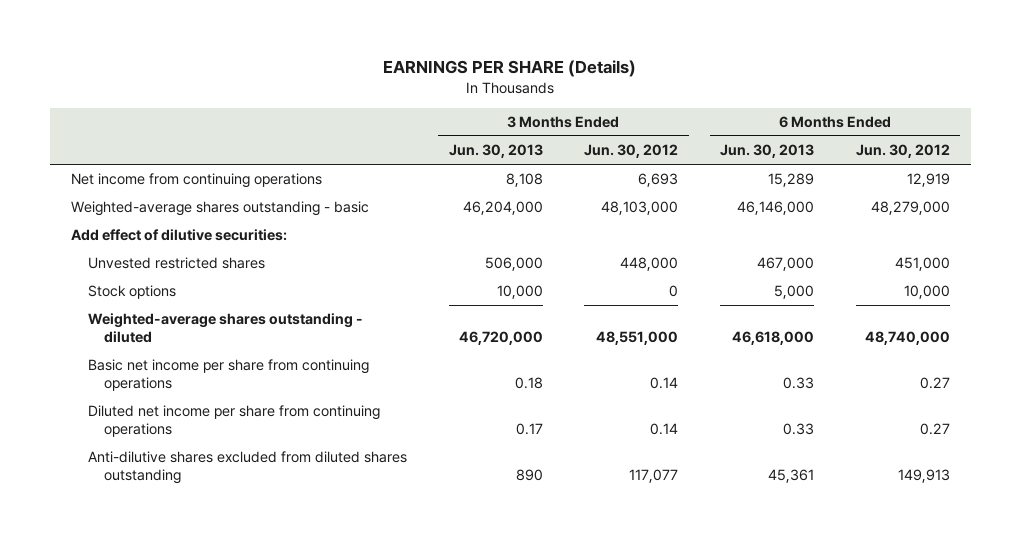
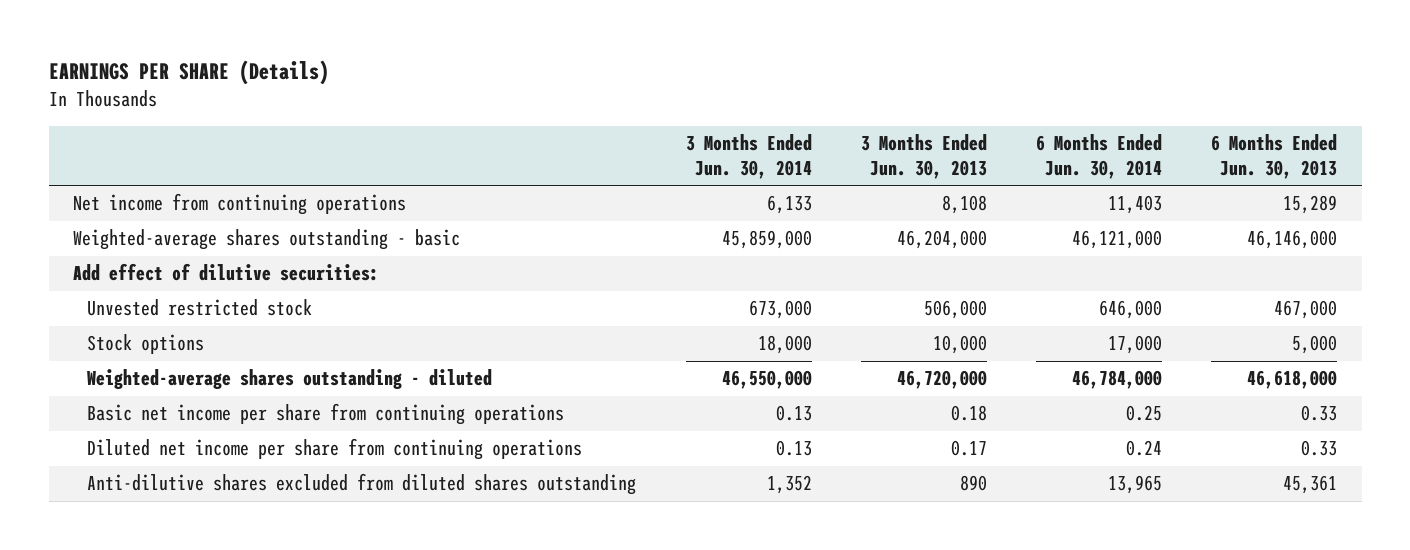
- | 3 Months Ended Jun. 30, 2013 | 3 Months Ended Jun. 30, 2012 | 6 Months Ended Jun. 30, 2013 | 6 Months Ended Jun. 30, 2012
+ | 3 Months Ended Jun. 30, 2014 | 3 Months Ended Jun. 30, 2013 | 6 Months Ended Jun. 30, 2014 | 6 Months Ended Jun. 30, 2013
- Unvested restricted shares | 506,000 | 448,000 | 467,000 | 451,000
+ Unvested restricted stock | 673,000 | 506,000 | 646,000 | 467,000

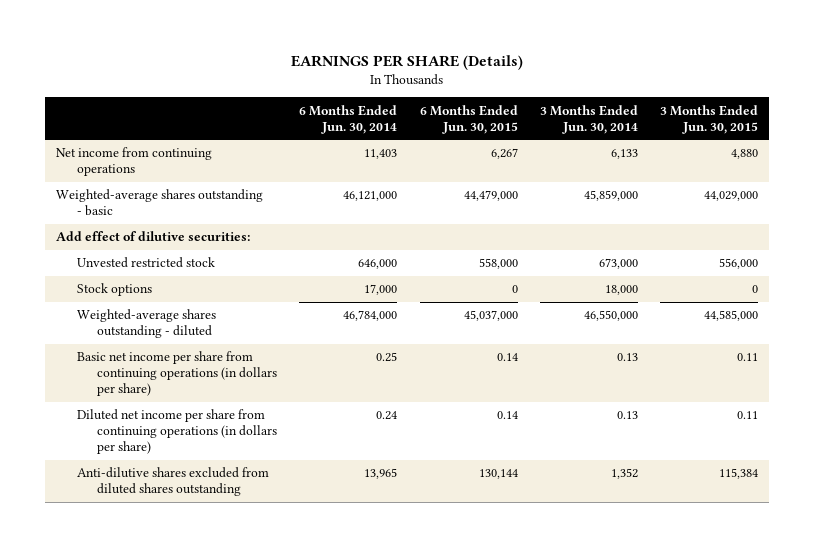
- | 3 Months Ended Jun. 30, 2014 | 3 Months Ended Jun. 30, 2013 | 6 Months Ended Jun. 30, 2014 | 6 Months Ended Jun. 30, 2013
+ | 6 Months Ended Jun. 30, 2014 | 6 Months Ended Jun. 30, 2015 | 3 Months Ended Jun. 30, 2014 | 3 Months Ended Jun. 30, 2015
- Basic net income per share from continuing operations | 0.13 | 0.18 | 0.25 | 0.33
- Diluted net income per share from continuing operations | 0.13 | 0.17 | 0.24 | 0.33
+ Basic net income per share from continuing operations (in dollars per share) | 0.25 | 0.14 | 0.13 | 0.11
+ Diluted net income per share from continuing operations (in dollars per share) | 0.24 | 0.14 | 0.13 | 0.11

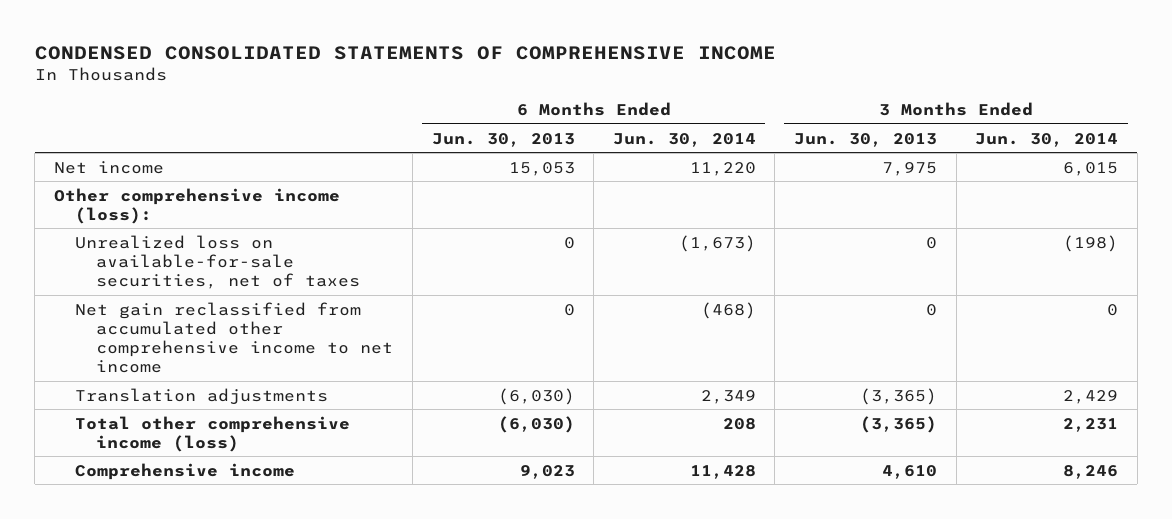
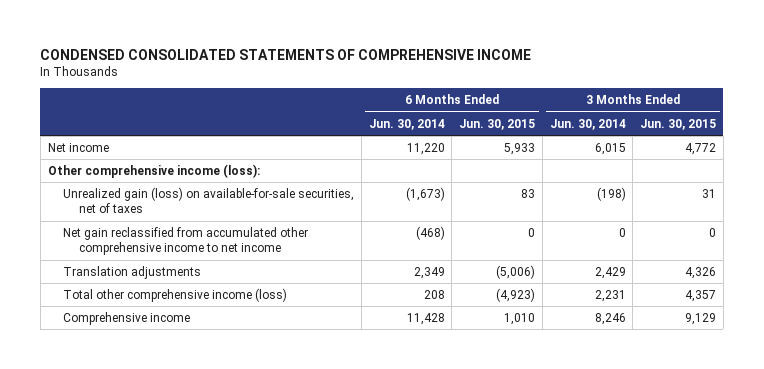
- | 6 Months Ended Jun. 30, 2013 | 6 Months Ended Jun. 30, 2014 | 3 Months Ended Jun. 30, 2013 | 3 Months Ended Jun. 30, 2014
+ | 6 Months Ended Jun. 30, 2014 | 6 Months Ended Jun. 30, 2015 | 3 Months Ended Jun. 30, 2014 | 3 Months Ended Jun. 30, 2015
- Unrealized loss on available-for-sale securities, net of taxes | 0 | (1,673) | 0 | (198)
+ Unrealized gain (loss) on available-for-sale securities, net of taxes | (1,673) | 83 | (198) | 31

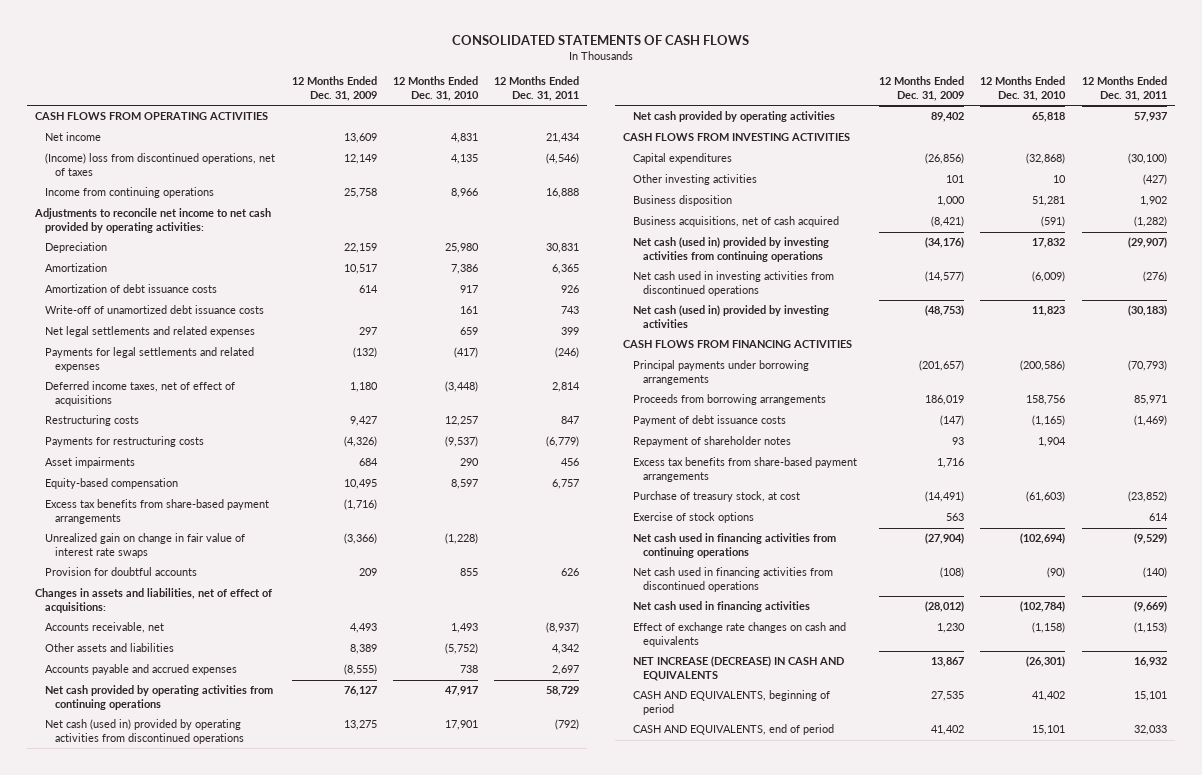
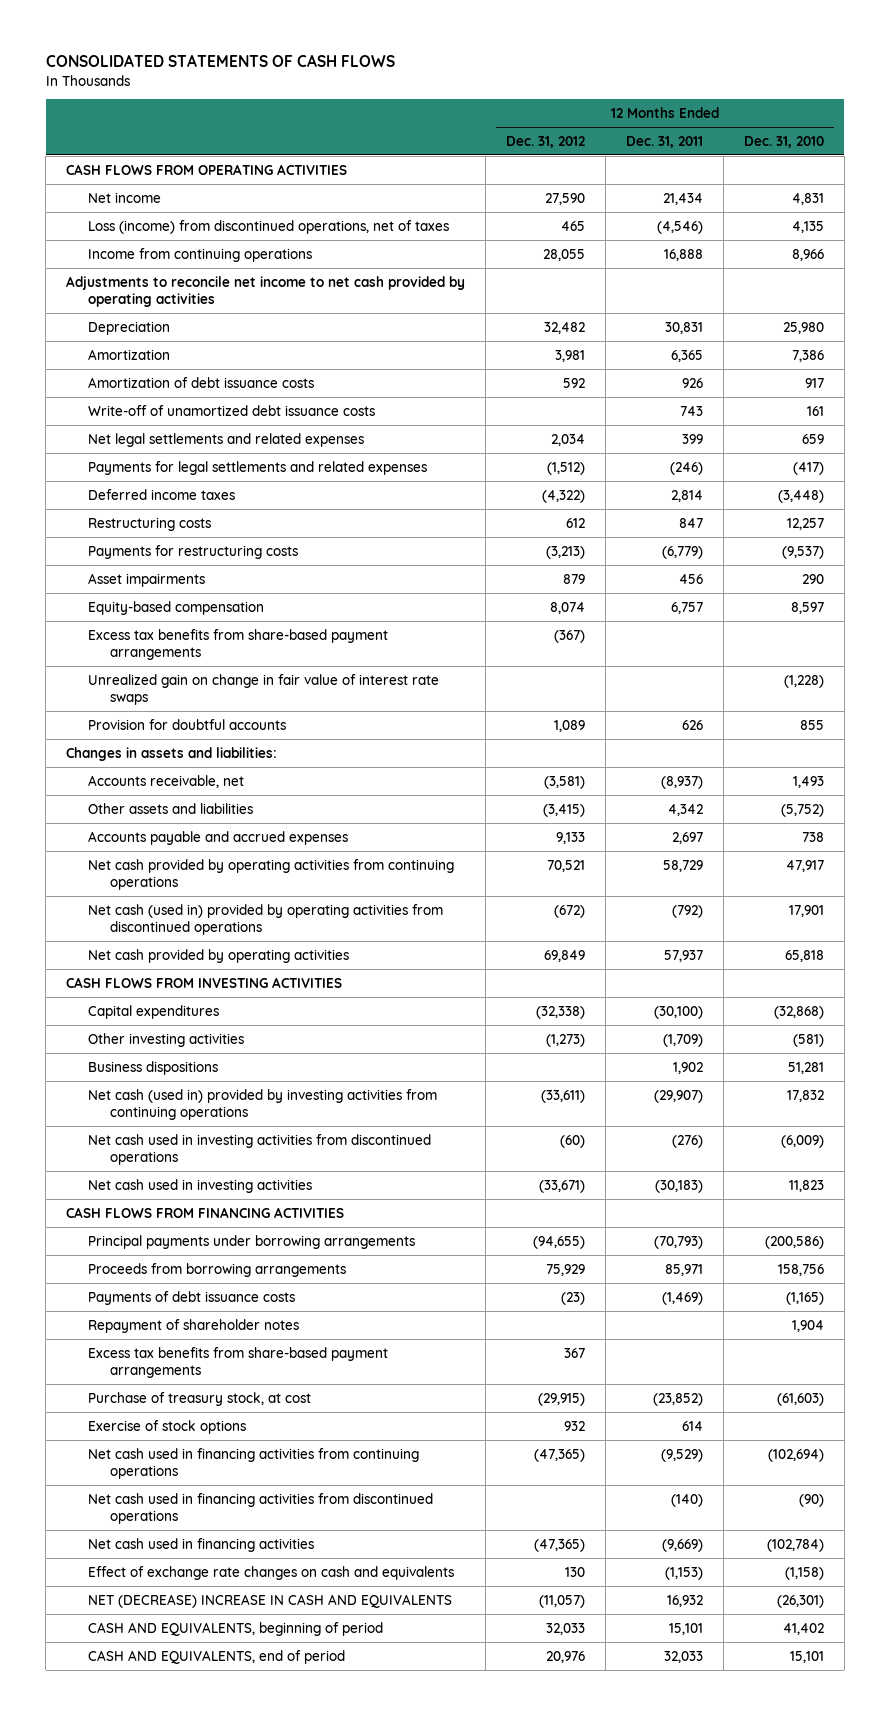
- | 12 Months Ended Dec. 31, 2009 | 12 Months Ended Dec. 31, 2010 | 12 Months Ended Dec. 31, 2011
+ | 12 Months Ended Dec. 31, 2012 | 12 Months Ended Dec. 31, 2011 | 12 Months Ended Dec. 31, 2010
- (Income) loss from discontinued operations, net of taxes | 12,149 | 4,135 | (4,546)
+ Loss (income) from discontinued operations, net of taxes | 465 | (4,546) | 4,135
- Adjustments to reconcile net income to net cash provided by operating activities:
+ Adjustments to reconcile net income to net cash provided by operating activities
- Deferred income taxes, net of effect of acquisitions | 1,180 | (3,448) | 2,814
+ Deferred income taxes | (4,322) | 2,814 | (3,448)
- Changes in assets and liabilities, net of effect of acquisitions:
+ Changes in assets and liabilities:
- Other investing activities | 101 | 10 | (427)
- Business disposition | 1,000 | 51,281 | 1,902
- Business acquisitions, net of cash acquired | (8,421) | (591) | (1,282)
+ Other investing activities | (1,273) | (1,709) | (581)
+ Business dispositions | | 1,902 | 51,281
- Net cash (used in) provided by investing activities | (48,753) | 11,823 | (30,183)
+ Net cash used in investing activities | (33,671) | (30,183) | 11,823
- Payment of debt issuance costs | (147) | (1,165) | (1,469)
+ Payments of debt issuance costs | (23) | (1,469) | (1,165)
- NET INCREASE (DECREASE) IN CASH AND EQUIVALENTS | 13,867 | (26,301) | 16,932
+ NET (DECREASE) INCREASE IN CASH AND EQUIVALENTS | (11,057) | 16,932 | (26,301)

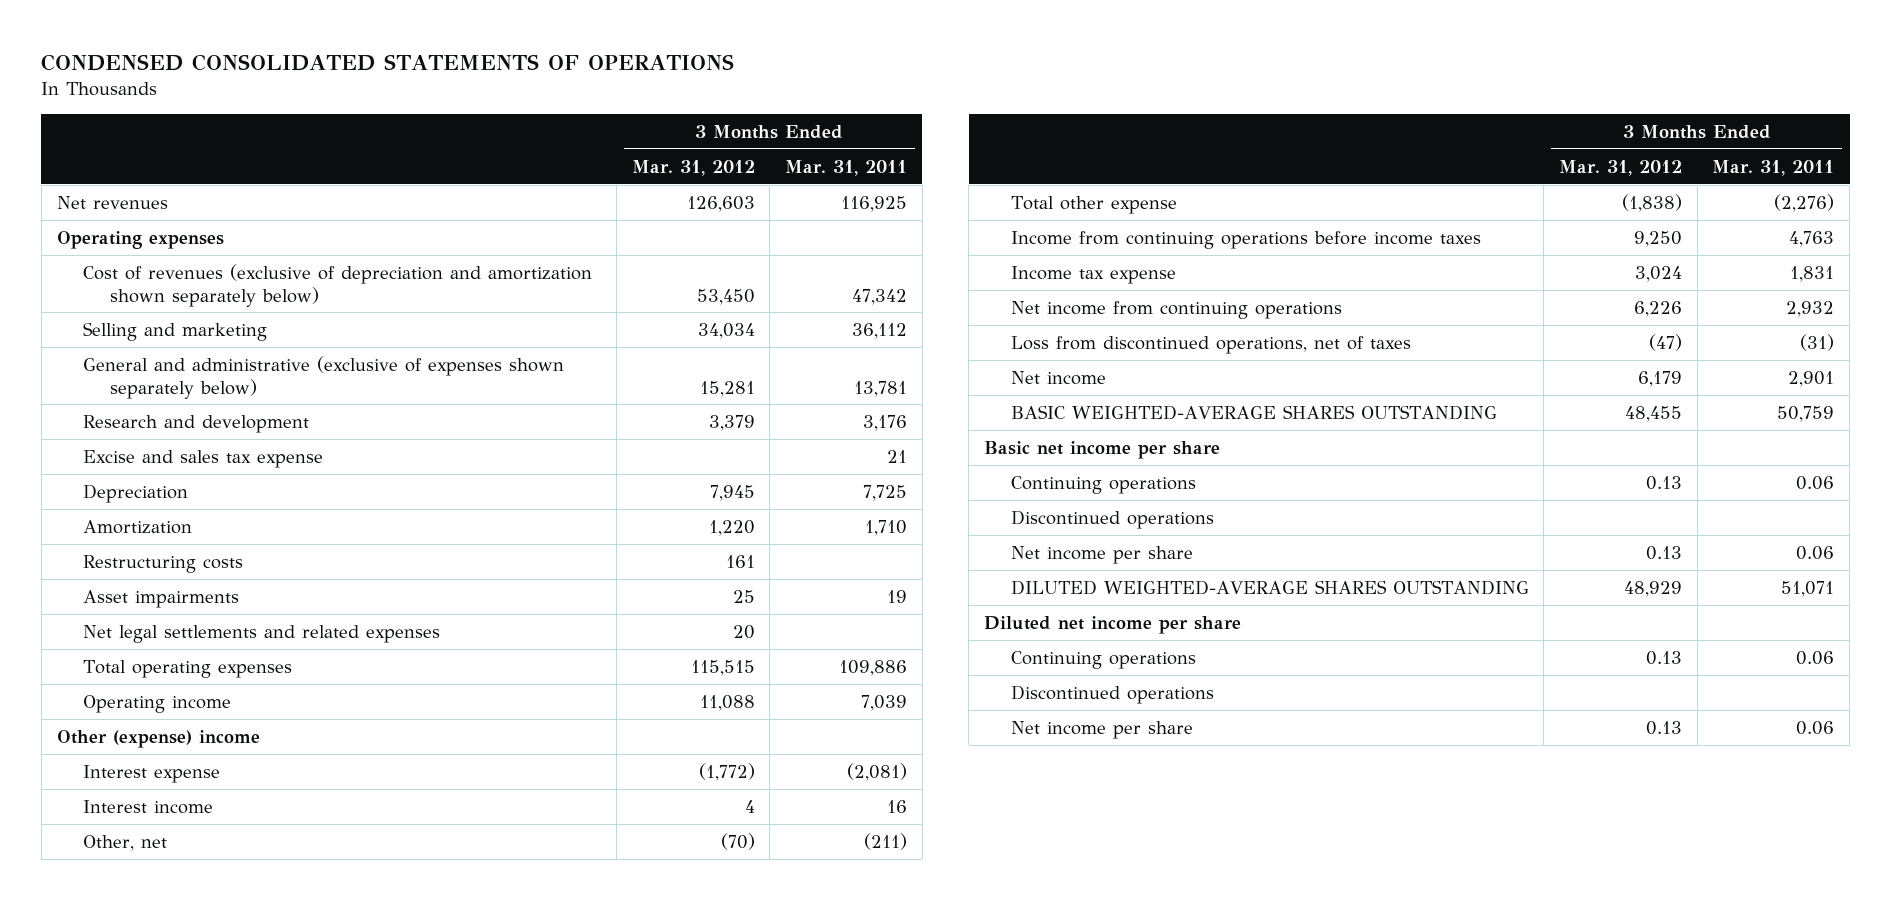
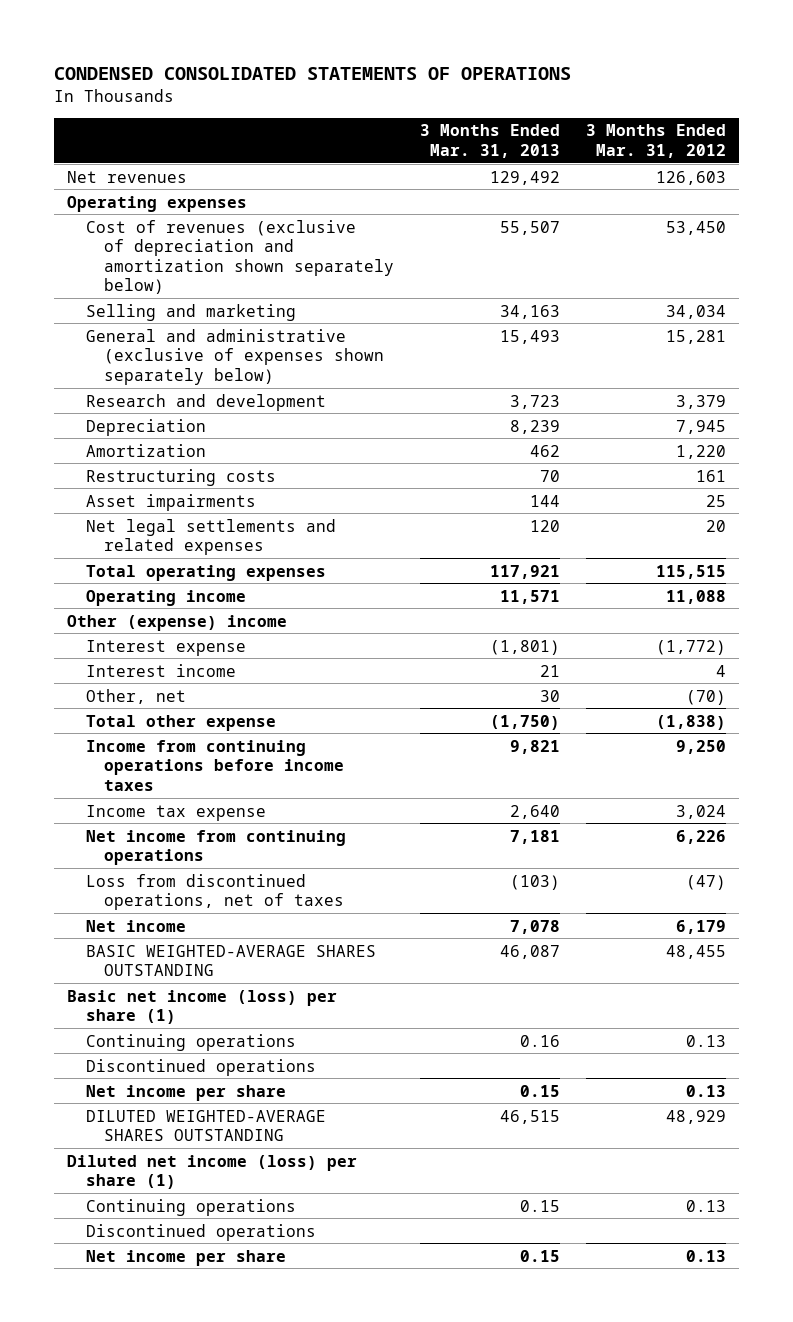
- | 3 Months Ended Mar. 31, 2012 | 3 Months Ended Mar. 31, 2011
+ | 3 Months Ended Mar. 31, 2013 | 3 Months Ended Mar. 31, 2012
- Excise and sales tax expense | | 21
- Basic net income per share
+ Basic net income (loss) per share (1)
- Diluted net income per share
+ Diluted net income (loss) per share (1)

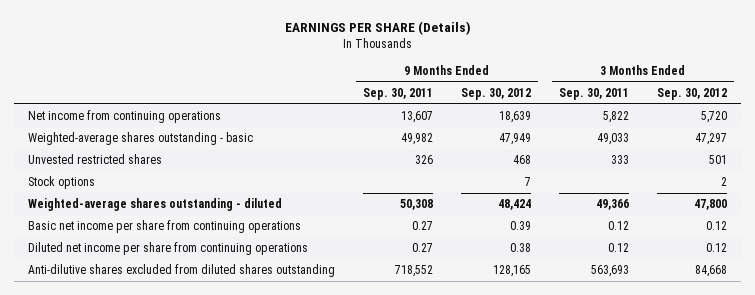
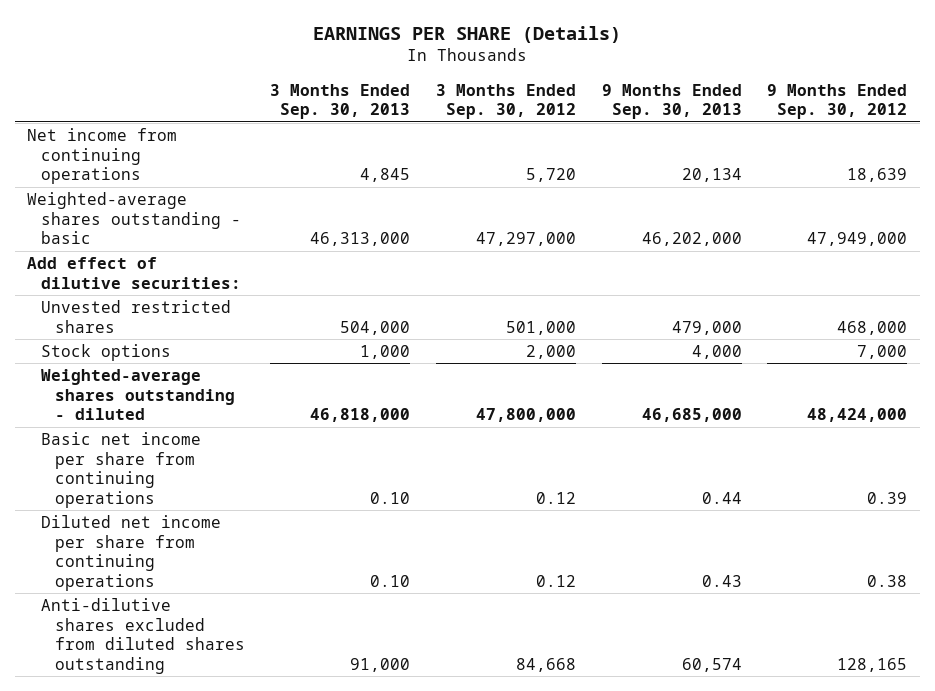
- | 9 Months Ended Sep. 30, 2011 | 9 Months Ended Sep. 30, 2012 | 3 Months Ended Sep. 30, 2011 | 3 Months Ended Sep. 30, 2012
+ | 3 Months Ended Sep. 30, 2013 | 3 Months Ended Sep. 30, 2012 | 9 Months Ended Sep. 30, 2013 | 9 Months Ended Sep. 30, 2012
- Weighted-average shares outstanding - basic | 49,982 | 47,949 | 49,033 | 47,297
- Unvested restricted shares | 326 | 468 | 333 | 501
- Stock options | | 7 | | 2
- Weighted-average shares outstanding - diluted | 50,308 | 48,424 | 49,366 | 47,800
+ Weighted-average shares outstanding - basic | 46,313,000 | 47,297,000 | 46,202,000 | 47,949,000
+ Add effect of dilutive securities:
+ Unvested restricted shares | 504,000 | 501,000 | 479,000 | 468,000
+ Stock options | 1,000 | 2,000 | 4,000 | 7,000
+ Weighted-average shares outstanding - diluted | 46,818,000 | 47,800,000 | 46,685,000 | 48,424,000

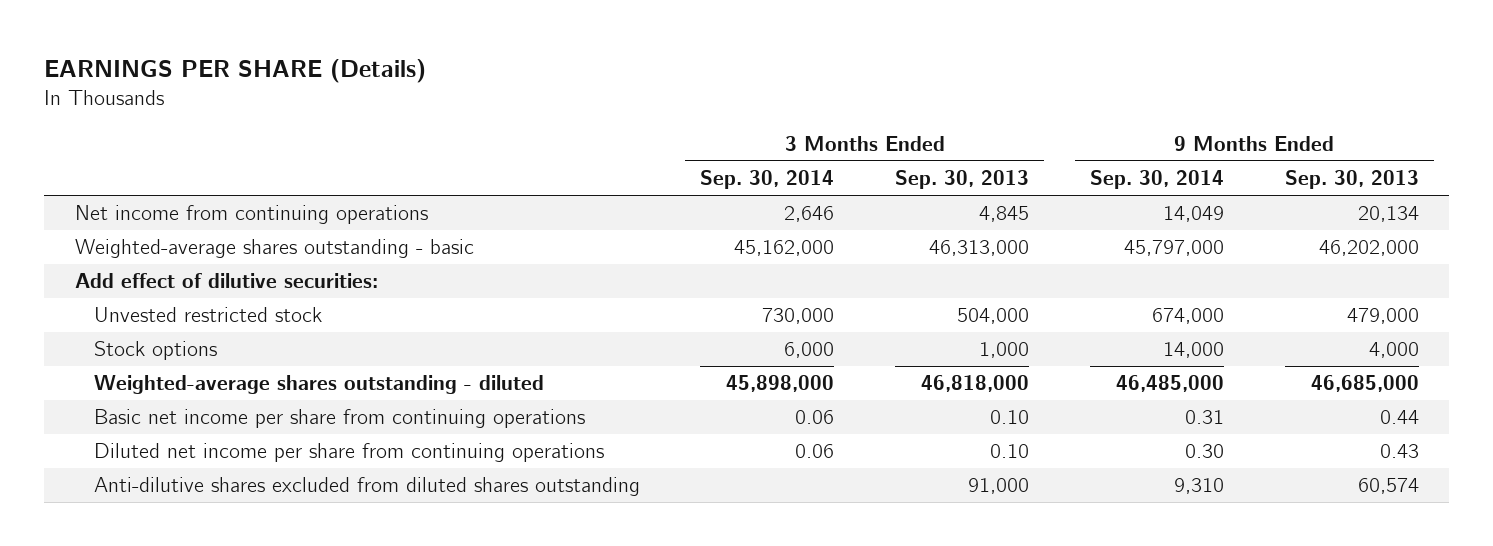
- | 3 Months Ended Sep. 30, 2013 | 3 Months Ended Sep. 30, 2012 | 9 Months Ended Sep. 30, 2013 | 9 Months Ended Sep. 30, 2012
+ | 3 Months Ended Sep. 30, 2014 | 3 Months Ended Sep. 30, 2013 | 9 Months Ended Sep. 30, 2014 | 9 Months Ended Sep. 30, 2013
- Unvested restricted shares | 504,000 | 501,000 | 479,000 | 468,000
+ Unvested restricted stock | 730,000 | 504,000 | 674,000 | 479,000

